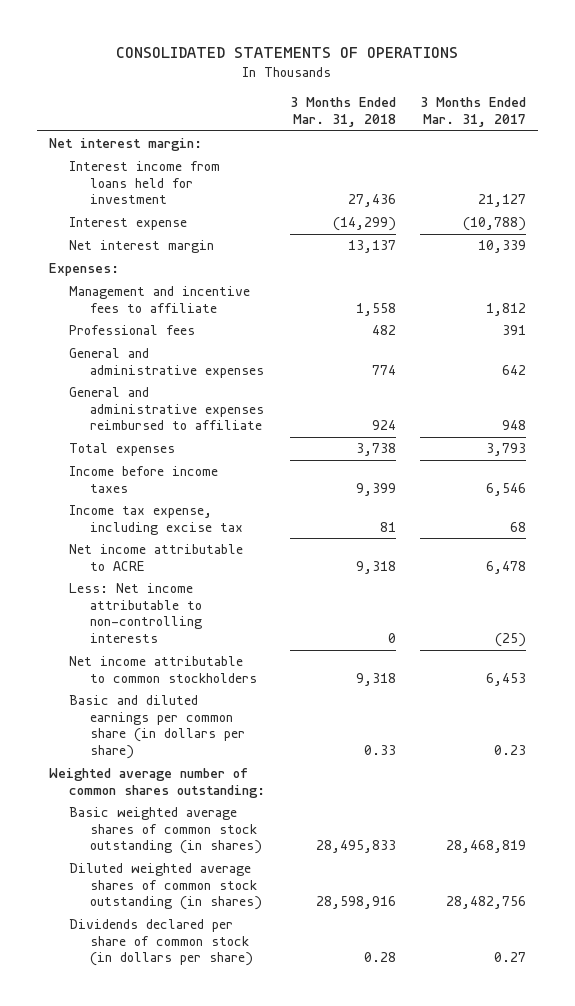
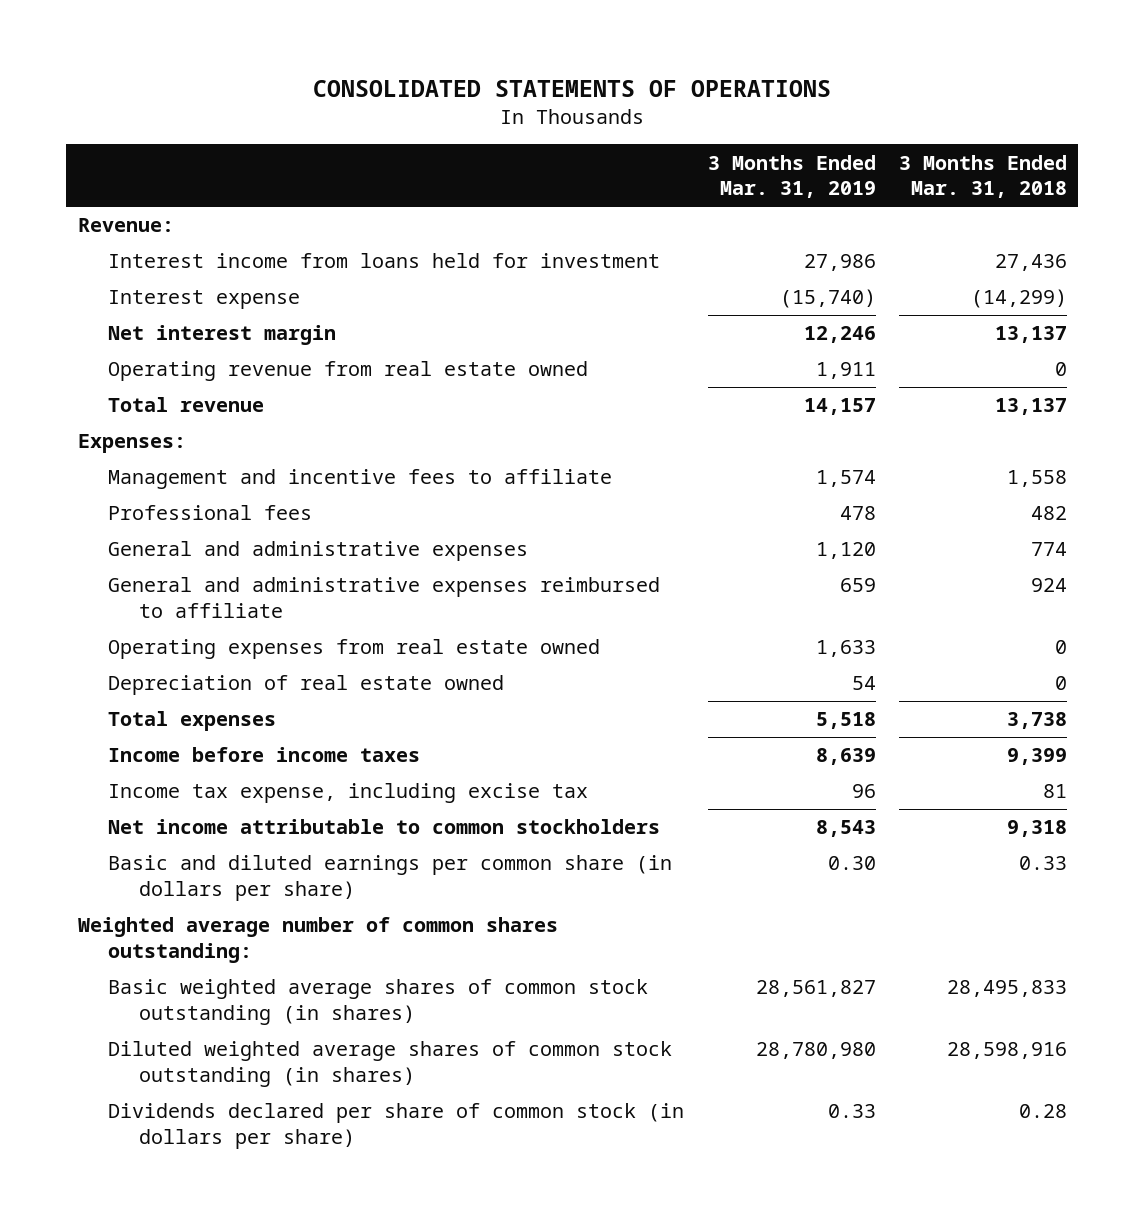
- | 3 Months Ended Mar. 31, 2018 | 3 Months Ended Mar. 31, 2017
+ | 3 Months Ended Mar. 31, 2019 | 3 Months Ended Mar. 31, 2018
- Net interest margin:
+ Revenue:
+ Operating revenue from real estate owned | 1,911 | 0
+ Total revenue | 14,157 | 13,137
+ Operating expenses from real estate owned | 1,633 | 0
+ Depreciation of real estate owned | 54 | 0
- Net income attributable to ACRE | 9,318 | 6,478
- Less: Net income attributable to non-controlling interests | 0 | (25)

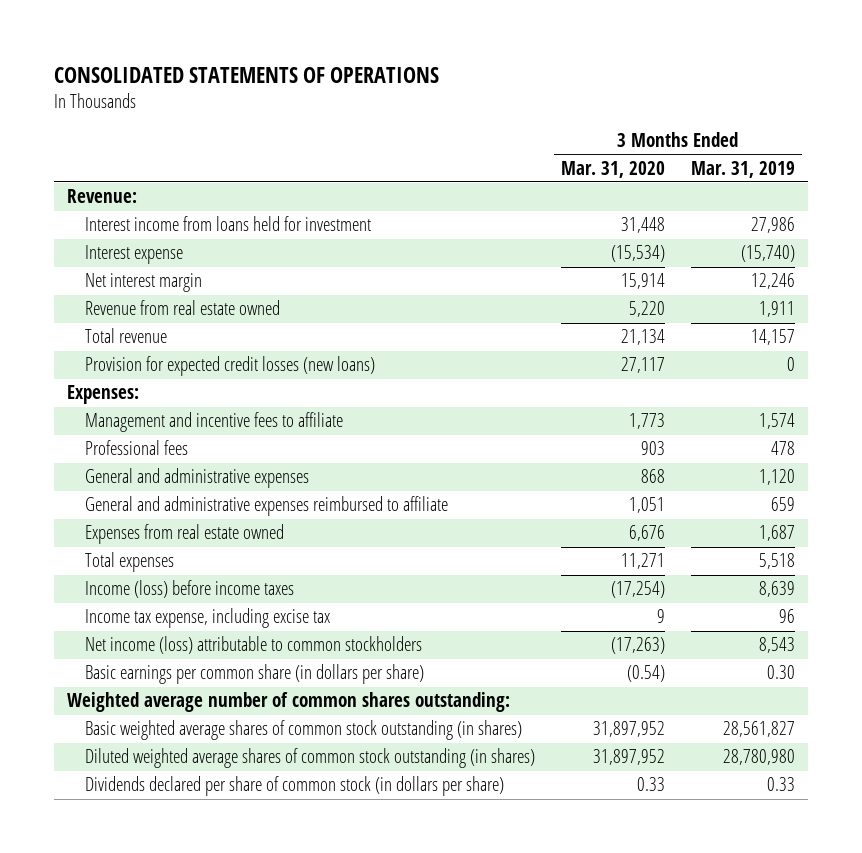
- | 3 Months Ended Mar. 31, 2019 | 3 Months Ended Mar. 31, 2018
+ | 3 Months Ended Mar. 31, 2020 | 3 Months Ended Mar. 31, 2019
- Operating revenue from real estate owned | 1,911 | 0
+ Revenue from real estate owned | 5,220 | 1,911
+ Provision for expected credit losses (new loans) | 27,117 | 0
- Operating expenses from real estate owned | 1,633 | 0
- Depreciation of real estate owned | 54 | 0
+ Expenses from real estate owned | 6,676 | 1,687
- Income before income taxes | 8,639 | 9,399
+ Income (loss) before income taxes | (17,254) | 8,639
- Net income attributable to common stockholders | 8,543 | 9,318
- Basic and diluted earnings per common share (in dollars per share) | 0.30 | 0.33
+ Net income (loss) attributable to common stockholders | (17,263) | 8,543
+ Basic earnings per common share (in dollars per share) | (0.54) | 0.30

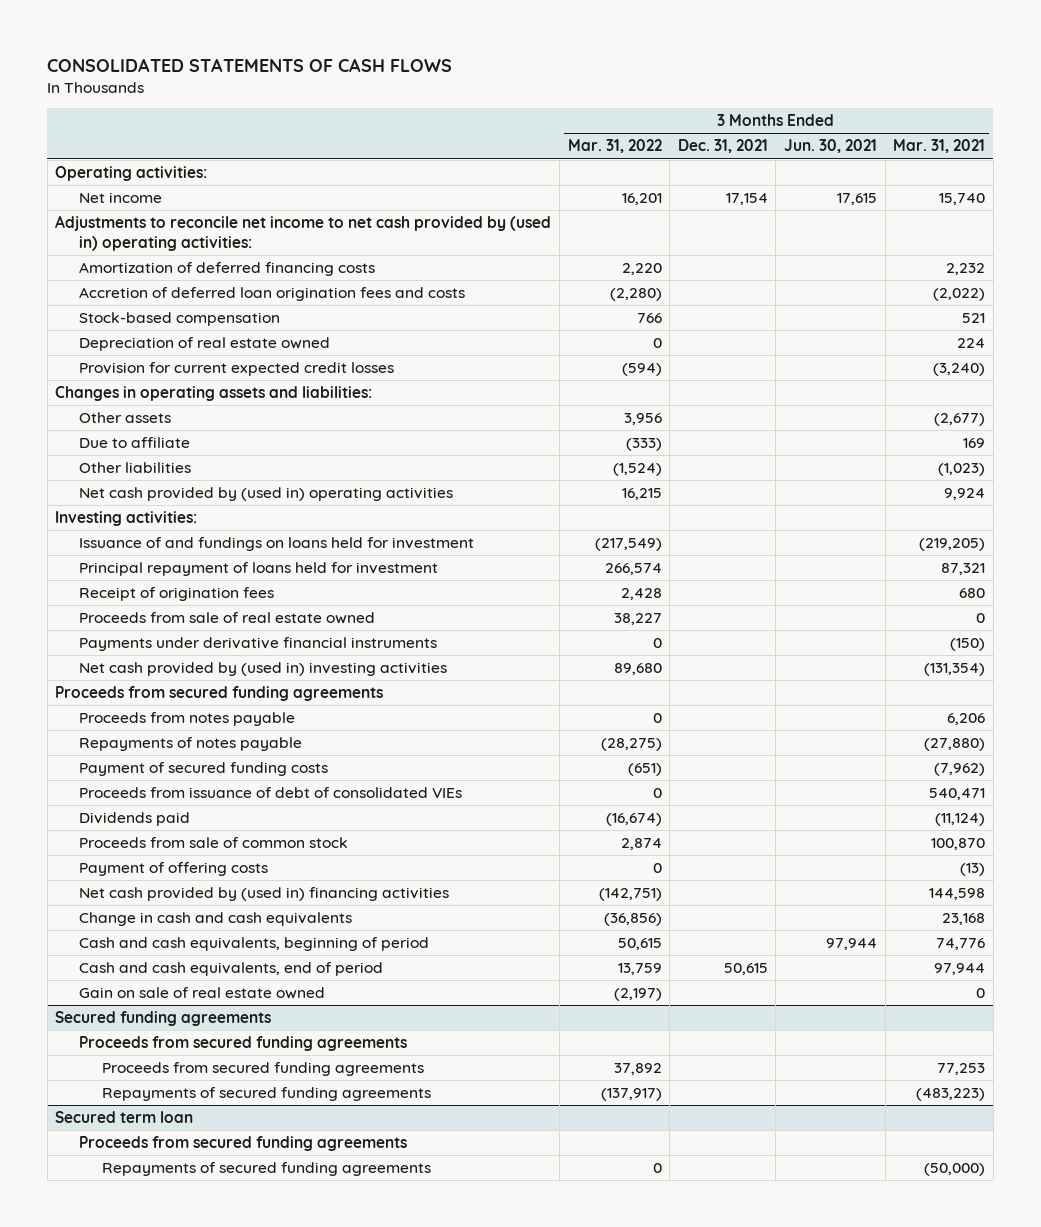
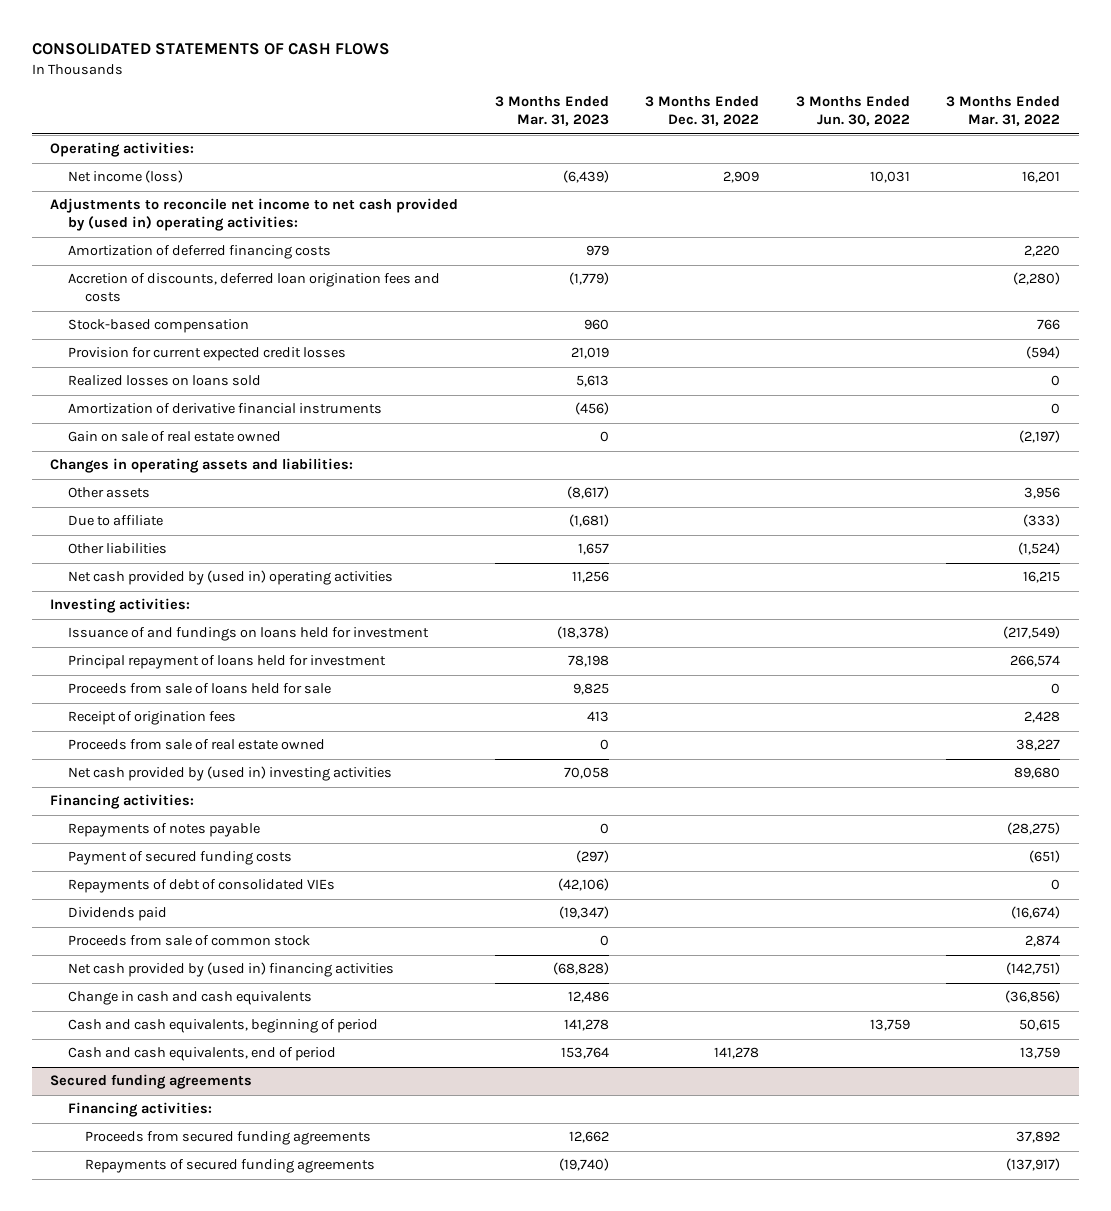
- | 3 Months Ended Mar. 31, 2022 | 3 Months Ended Dec. 31, 2021 | 3 Months Ended Jun. 30, 2021 | 3 Months Ended Mar. 31, 2021
+ | 3 Months Ended Mar. 31, 2023 | 3 Months Ended Dec. 31, 2022 | 3 Months Ended Jun. 30, 2022 | 3 Months Ended Mar. 31, 2022
- Net income | 16,201 | 17,154 | 17,615 | 15,740
+ Net income (loss) | (6,439) | 2,909 | 10,031 | 16,201
- Accretion of deferred loan origination fees and costs | (2,280) | | | (2,022)
+ Accretion of discounts, deferred loan origination fees and costs | (1,779) | | | (2,280)
- Depreciation of real estate owned | 0 | | | 224
+ Realized losses on loans sold | 5,613 | | | 0
+ Amortization of derivative financial instruments | (456) | | | 0
moved up: Gain on sale of real estate owned | 0 | | | (2,197)
+ Proceeds from sale of loans held for sale | 9,825 | | | 0
- Payments under derivative financial instruments | 0 | | | (150)
- Proceeds from secured funding agreements
- Proceeds from notes payable | 0 | | | 6,206
+ Financing activities:
- Proceeds from issuance of debt of consolidated VIEs | 0 | | | 540,471
+ Repayments of debt of consolidated VIEs | (42,106) | | | 0
- Payment of offering costs | 0 | | | (13)
@ Secured funding agreements
- Proceeds from secured funding agreements
+ Financing activities:
- Secured term loan
- Proceeds from secured funding agreements
- Repayments of secured funding agreements | 0 | | | (50,000)

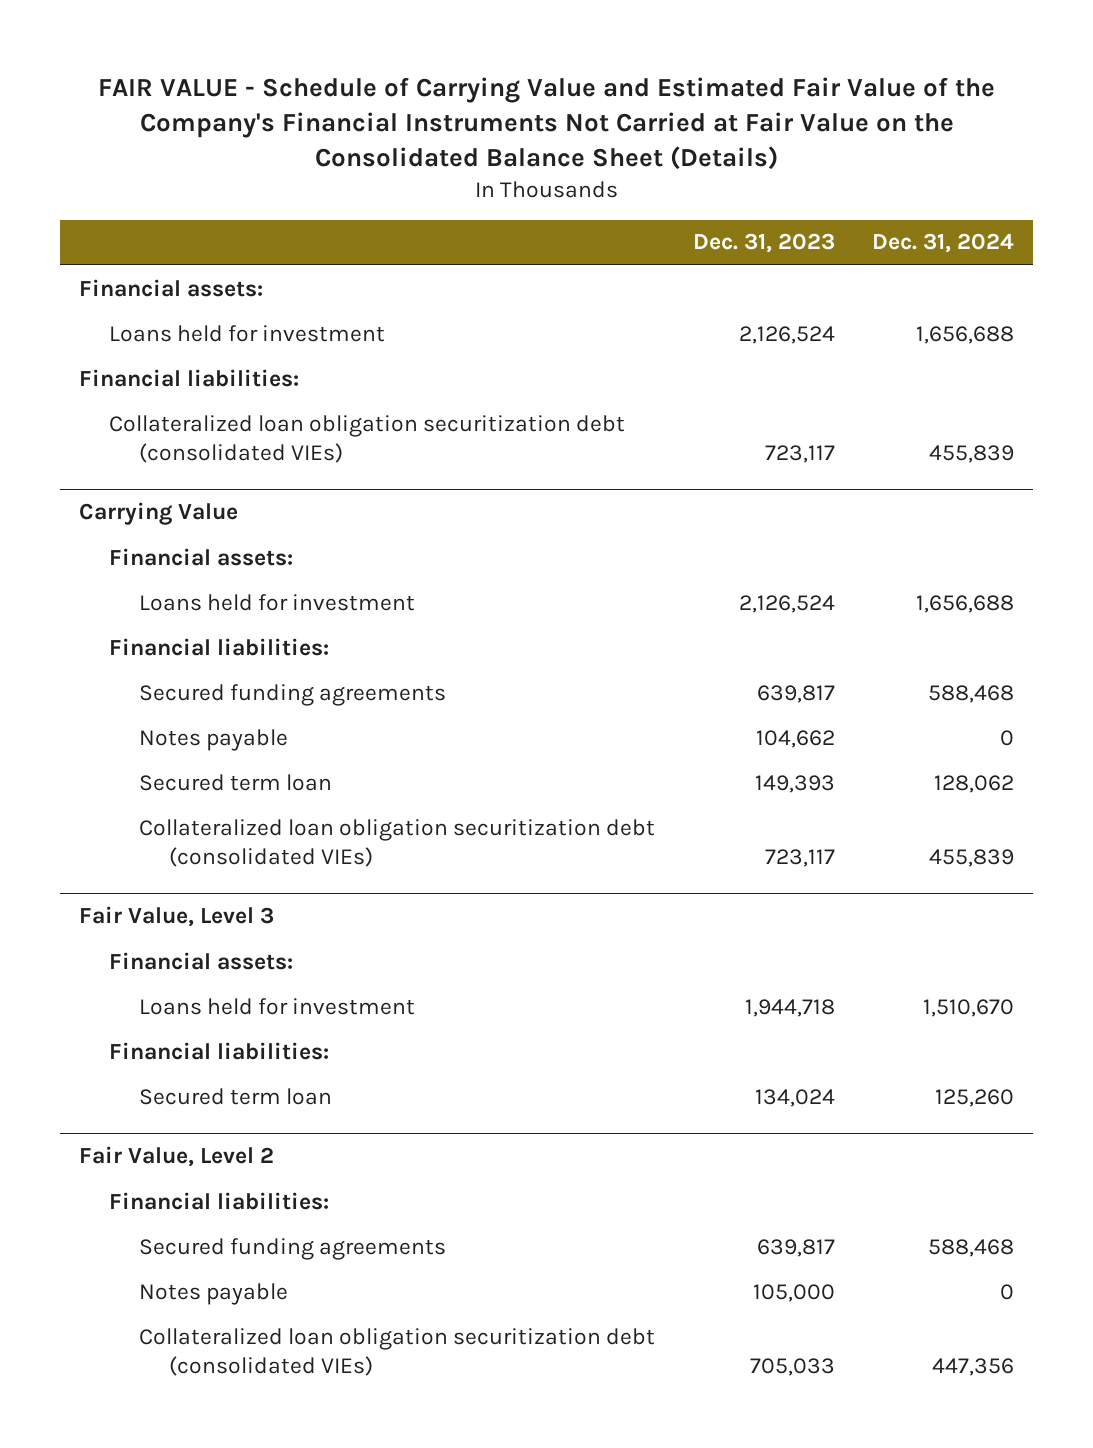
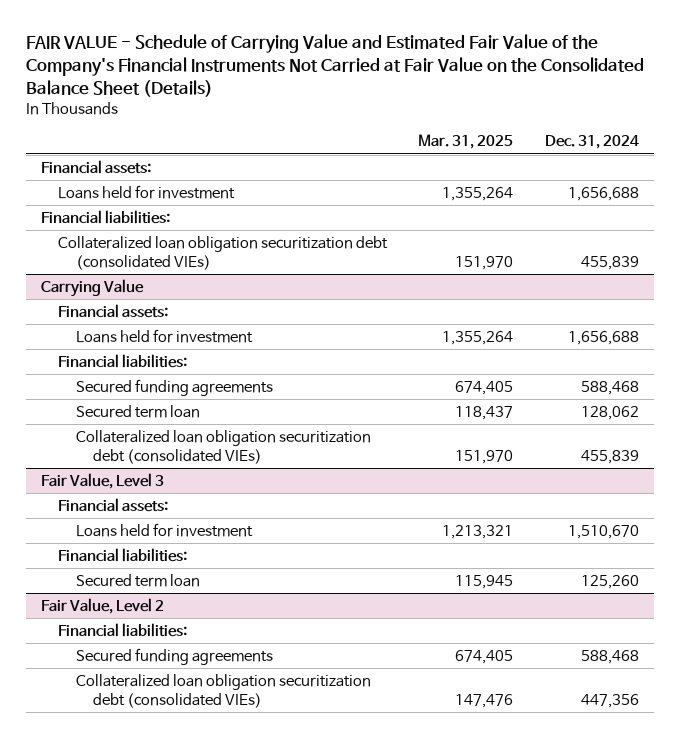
- | Dec. 31, 2023 | Dec. 31, 2024
+ | Mar. 31, 2025 | Dec. 31, 2024
@ Carrying Value
- Notes payable | 104,662 | 0
@ Fair Value, Level 2
- Notes payable | 105,000 | 0

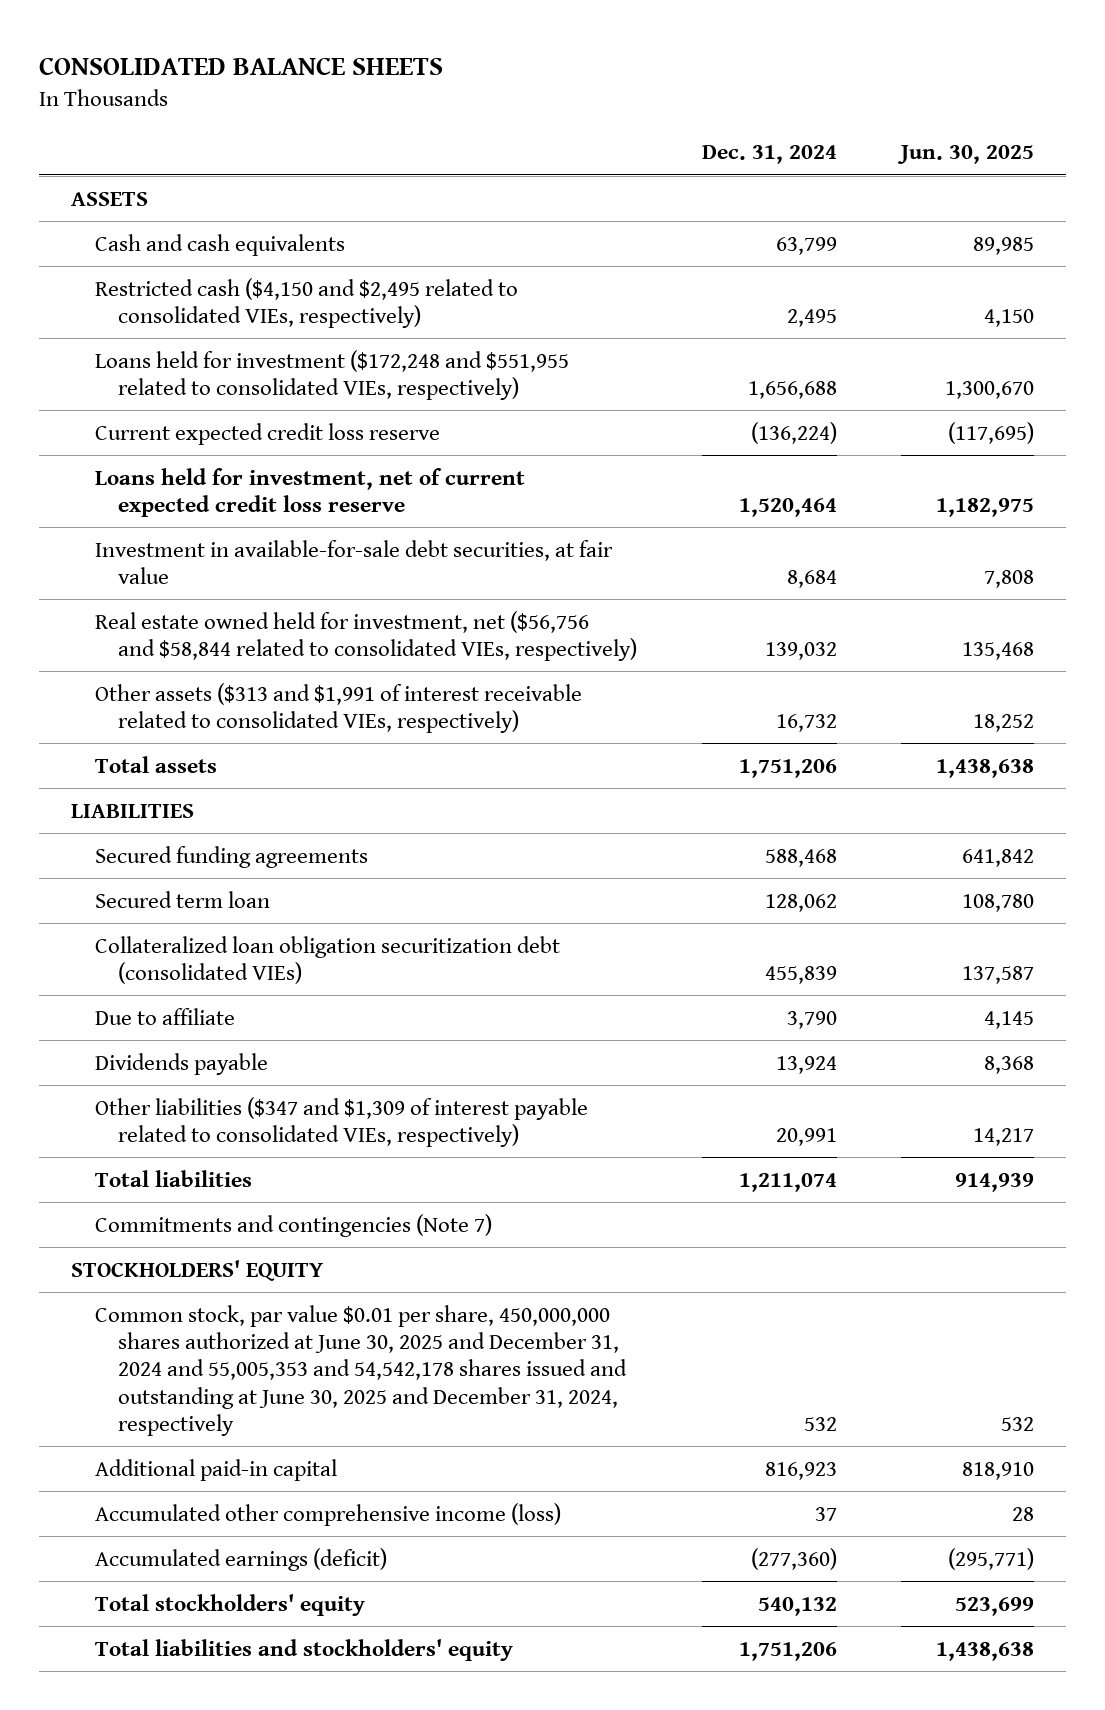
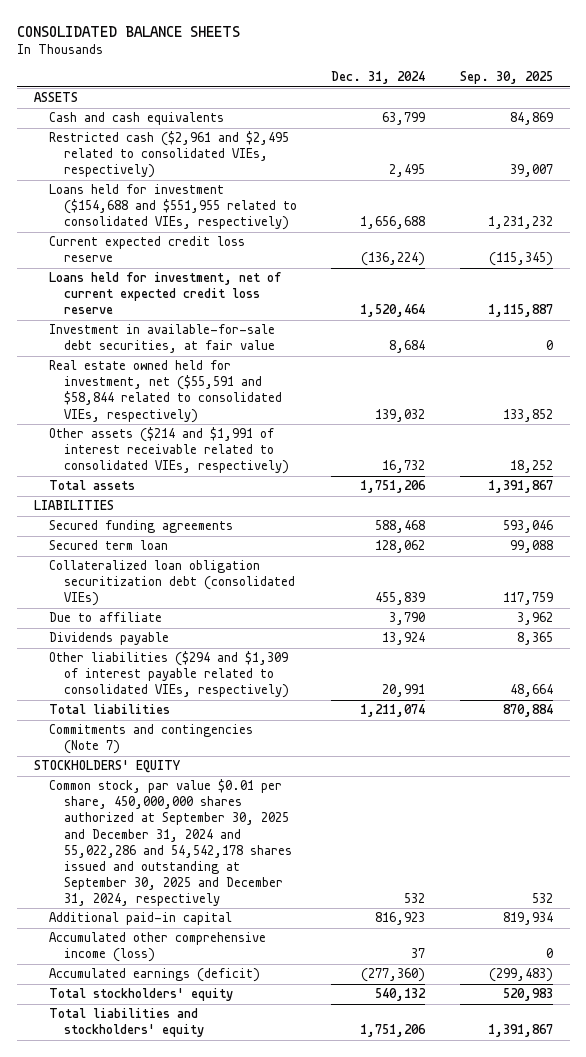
- | Dec. 31, 2024 | Jun. 30, 2025
+ | Dec. 31, 2024 | Sep. 30, 2025
- Restricted cash ($4,150 and $2,495 related to consolidated VIEs, respectively) | 2,495 | 4,150
- Loans held for investment ($172,248 and $551,955 related to consolidated VIEs, respectively) | 1,656,688 | 1,300,670
+ Restricted cash ($2,961 and $2,495 related to consolidated VIEs, respectively) | 2,495 | 39,007
+ Loans held for investment ($154,688 and $551,955 related to consolidated VIEs, respectively) | 1,656,688 | 1,231,232
- Real estate owned held for investment, net ($56,756 and $58,844 related to consolidated VIEs, respectively) | 139,032 | 135,468
- Other assets ($313 and $1,991 of interest receivable related to consolidated VIEs, respectively) | 16,732 | 18,252
+ Real estate owned held for investment, net ($55,591 and $58,844 related to consolidated VIEs, respectively) | 139,032 | 133,852
+ Other assets ($214 and $1,991 of interest receivable related to consolidated VIEs, respectively) | 16,732 | 18,252
- Other liabilities ($347 and $1,309 of interest payable related to consolidated VIEs, respectively) | 20,991 | 14,217
+ Other liabilities ($294 and $1,309 of interest payable related to consolidated VIEs, respectively) | 20,991 | 48,664
- Common stock, par value $0.01 per share, 450,000,000 shares authorized at June 30, 2025 and December 31, 2024 and 55,005,353 and 54,542,178 shares issued and outstanding at June 30, 2025 and December 31, 2024, respectively | 532 | 532
+ Common stock, par value $0.01 per share, 450,000,000 shares authorized at September 30, 2025 and December 31, 2024 and 55,022,286 and 54,542,178 shares issued and outstanding at September 30, 2025 and December 31, 2024, respectively | 532 | 532

